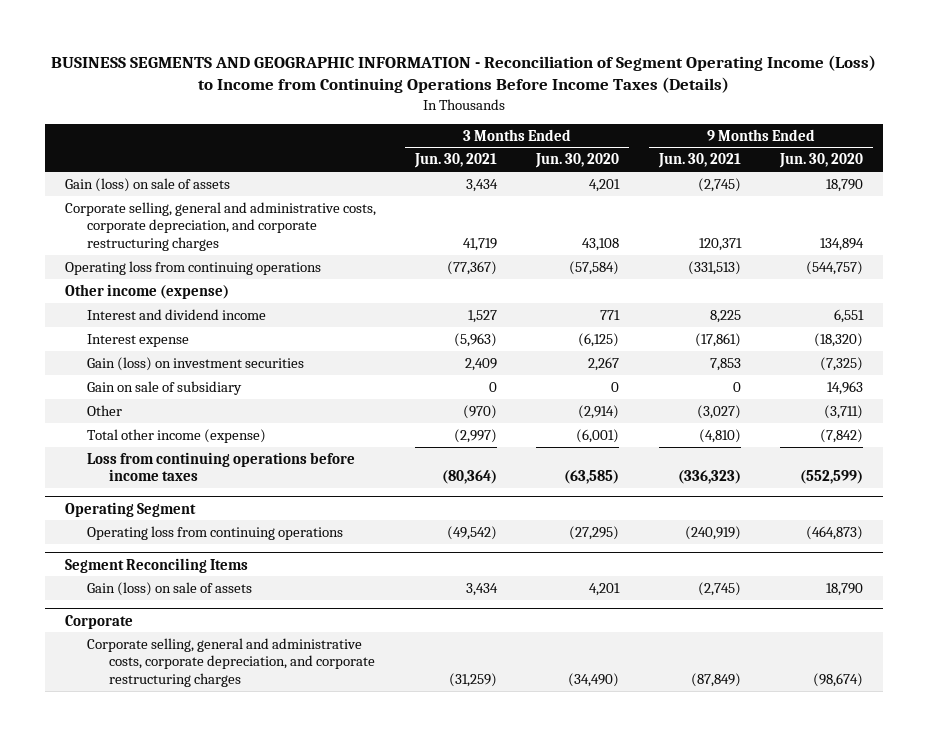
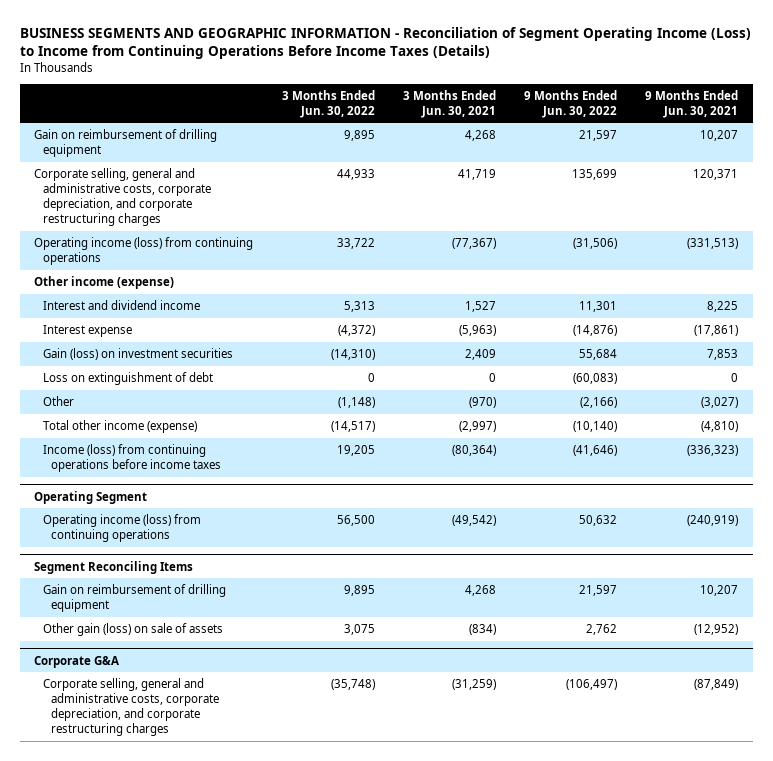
- | 3 Months Ended Jun. 30, 2021 | 3 Months Ended Jun. 30, 2020 | 9 Months Ended Jun. 30, 2021 | 9 Months Ended Jun. 30, 2020
+ | 3 Months Ended Jun. 30, 2022 | 3 Months Ended Jun. 30, 2021 | 9 Months Ended Jun. 30, 2022 | 9 Months Ended Jun. 30, 2021
- Gain (loss) on sale of assets | 3,434 | 4,201 | (2,745) | 18,790
+ Gain on reimbursement of drilling equipment | 9,895 | 4,268 | 21,597 | 10,207
- Operating loss from continuing operations | (77,367) | (57,584) | (331,513) | (544,757)
+ Operating income (loss) from continuing operations | 33,722 | (77,367) | (31,506) | (331,513)
- Gain on sale of subsidiary | 0 | 0 | 0 | 14,963
+ Loss on extinguishment of debt | 0 | 0 | (60,083) | 0
- Loss from continuing operations before income taxes | (80,364) | (63,585) | (336,323) | (552,599)
+ Income (loss) from continuing operations before income taxes | 19,205 | (80,364) | (41,646) | (336,323)
@ Operating Segment
- Operating loss from continuing operations | (49,542) | (27,295) | (240,919) | (464,873)
+ Operating income (loss) from continuing operations | 56,500 | (49,542) | 50,632 | (240,919)
@ Segment Reconciling Items
- Gain (loss) on sale of assets | 3,434 | 4,201 | (2,745) | 18,790
- Corporate
@ Segment Reconciling Items
+ Gain on reimbursement of drilling equipment | 9,895 | 4,268 | 21,597 | 10,207
+ Other gain (loss) on sale of assets | 3,075 | (834) | 2,762 | (12,952)
+ Corporate G&A

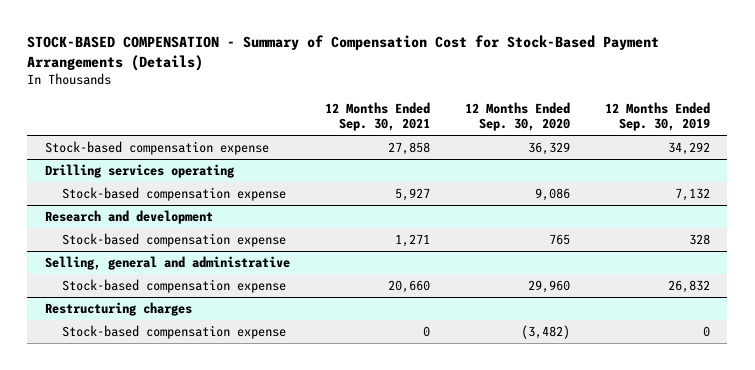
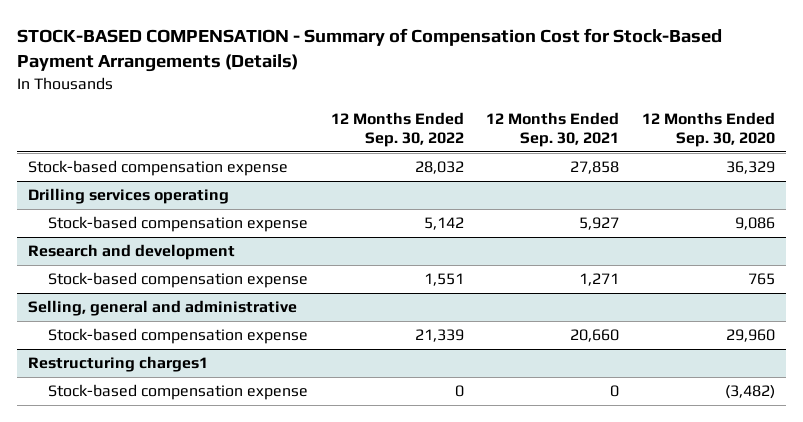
- | 12 Months Ended Sep. 30, 2021 | 12 Months Ended Sep. 30, 2020 | 12 Months Ended Sep. 30, 2019
+ | 12 Months Ended Sep. 30, 2022 | 12 Months Ended Sep. 30, 2021 | 12 Months Ended Sep. 30, 2020
- Restructuring charges
+ Restructuring charges1

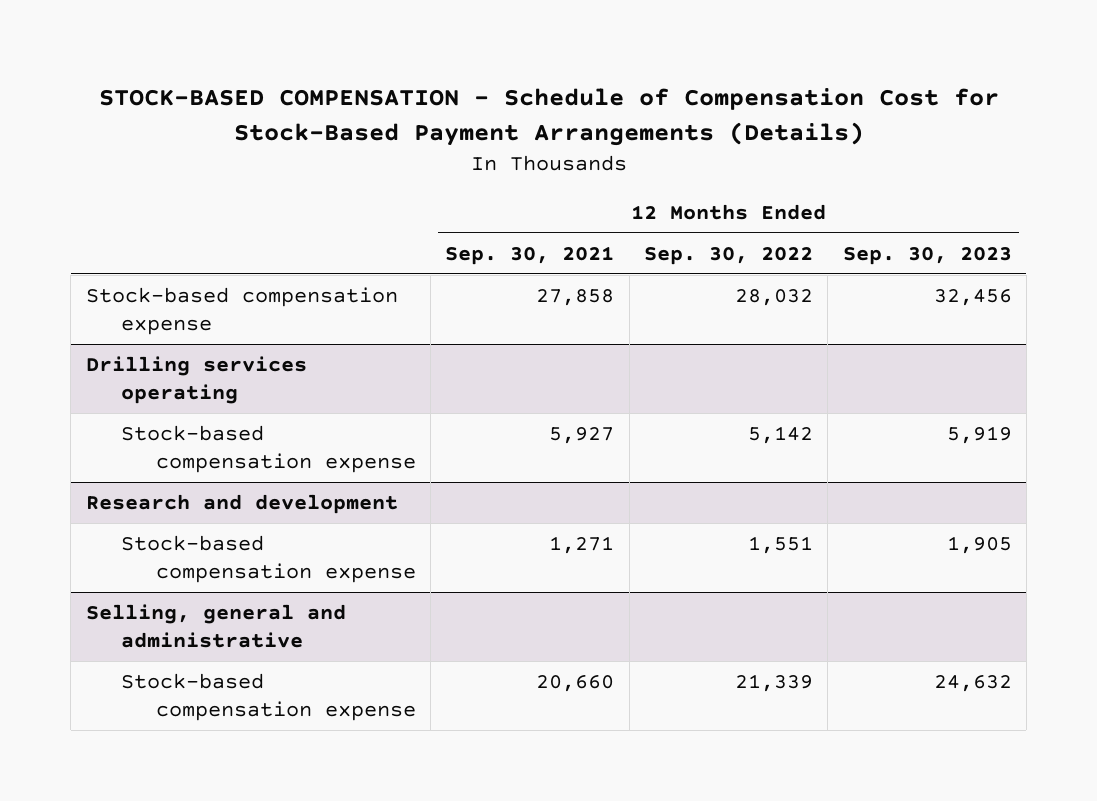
- STOCK-BASED COMPENSATION - Summary of Compensation Cost for Stock-Based Payment Arrangements (Details)
+ STOCK-BASED COMPENSATION - Schedule of Compensation Cost for Stock-Based Payment Arrangements (Details)
- | 12 Months Ended Sep. 30, 2022 | 12 Months Ended Sep. 30, 2021 | 12 Months Ended Sep. 30, 2020
+ | 12 Months Ended Sep. 30, 2021 | 12 Months Ended Sep. 30, 2022 | 12 Months Ended Sep. 30, 2023
- Restructuring charges1
- Stock-based compensation expense | 0 | 0 | (3,482)

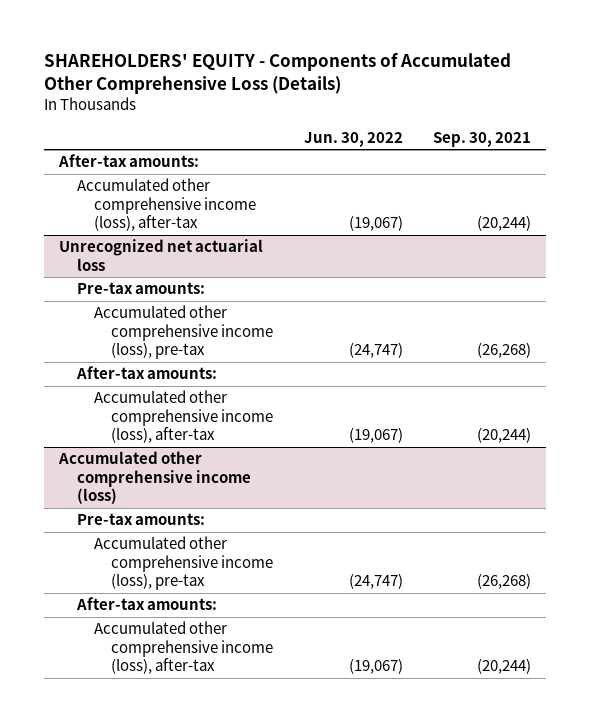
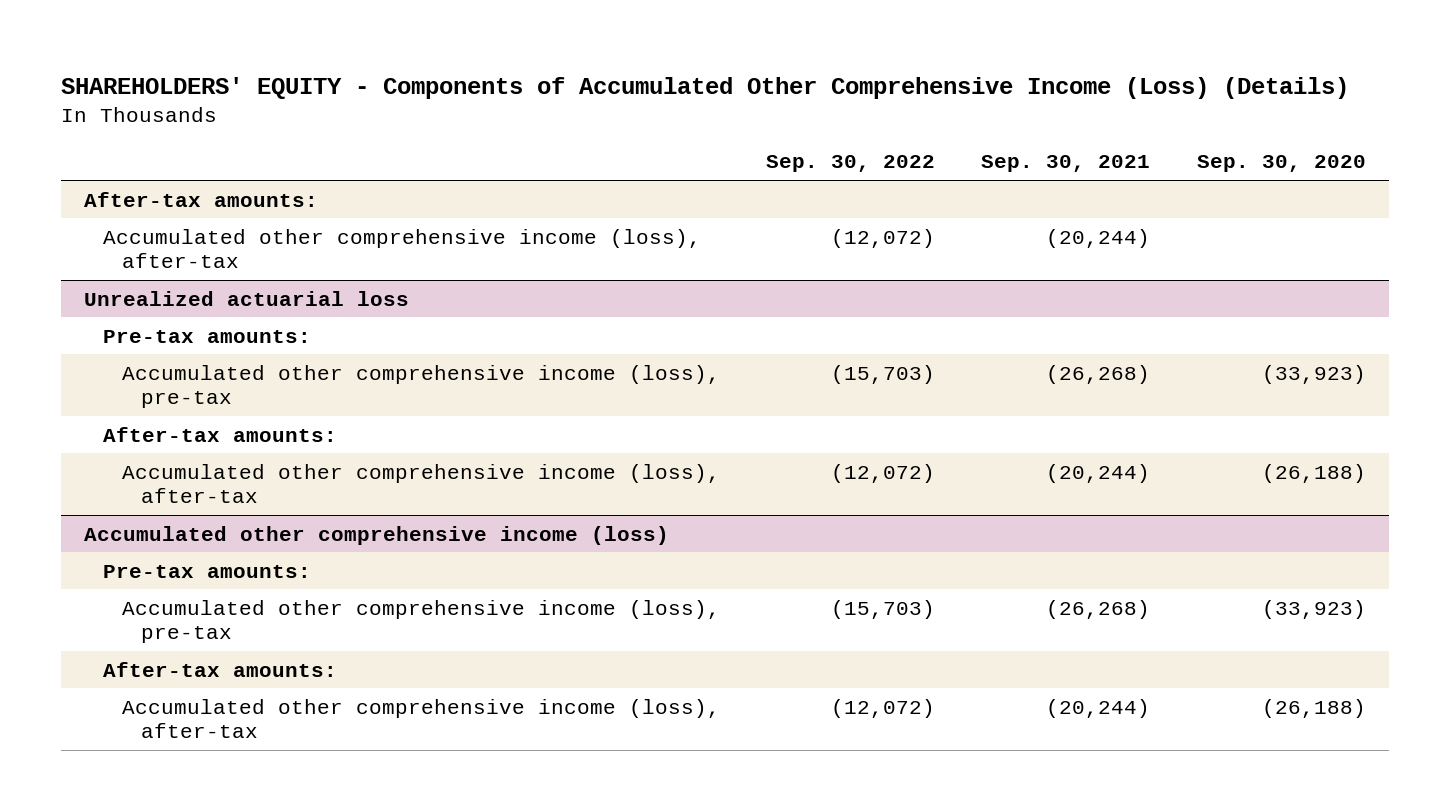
- SHAREHOLDERS' EQUITY - Components of Accumulated Other Comprehensive Loss (Details)
+ SHAREHOLDERS' EQUITY - Components of Accumulated Other Comprehensive Income (Loss) (Details)
- | Jun. 30, 2022 | Sep. 30, 2021
+ | Sep. 30, 2022 | Sep. 30, 2021 | Sep. 30, 2020
- Unrecognized net actuarial loss
+ Unrealized actuarial loss

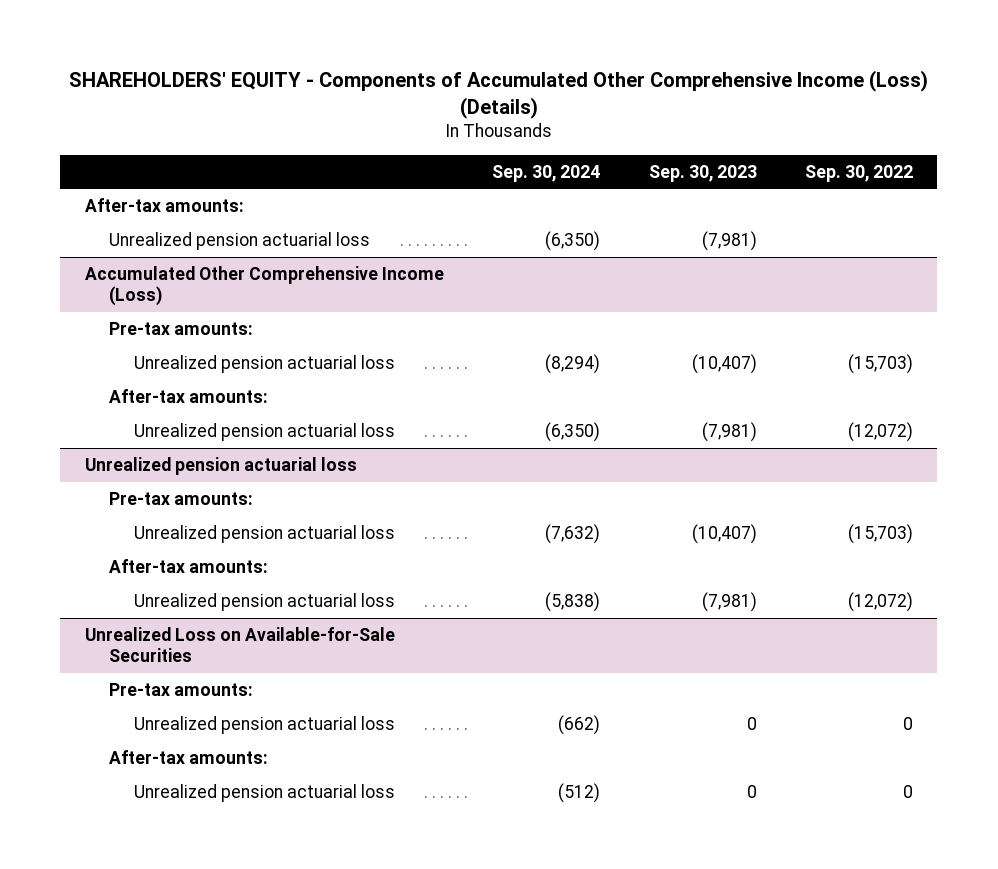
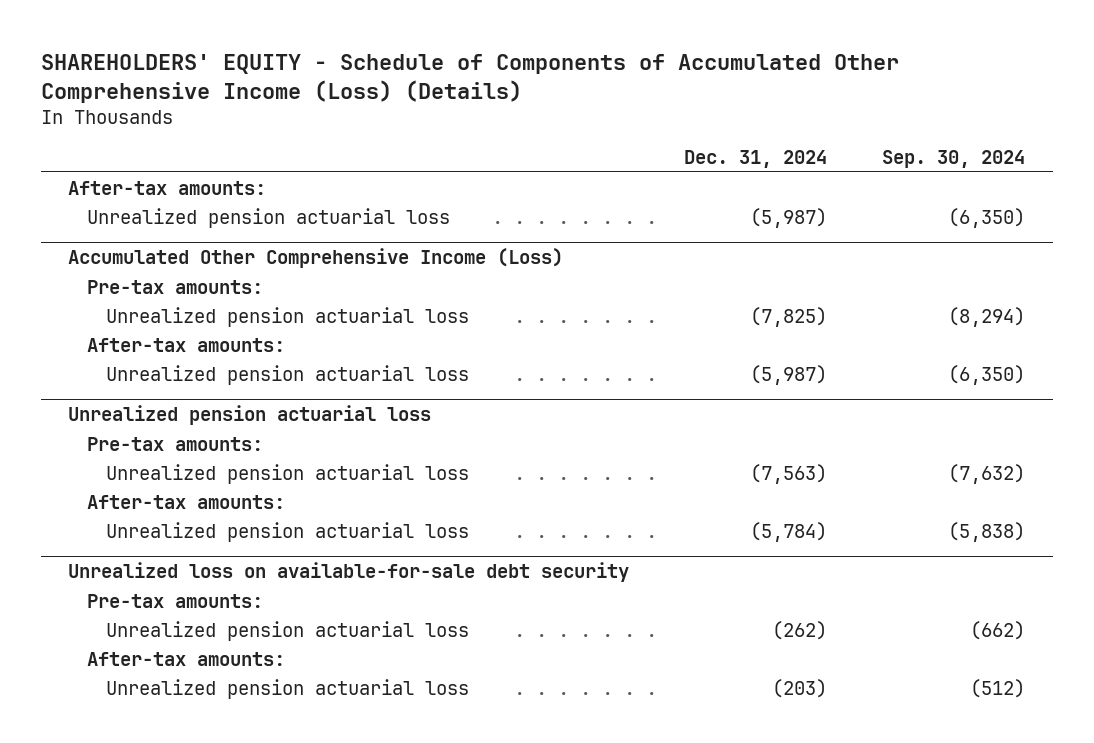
- SHAREHOLDERS' EQUITY - Components of Accumulated Other Comprehensive Income (Loss) (Details)
+ SHAREHOLDERS' EQUITY - Schedule of Components of Accumulated Other Comprehensive Income (Loss) (Details)
- | Sep. 30, 2024 | Sep. 30, 2023 | Sep. 30, 2022
+ | Dec. 31, 2024 | Sep. 30, 2024
- Unrealized Loss on Available-for-Sale Securities
+ Unrealized loss on available-for-sale debt security

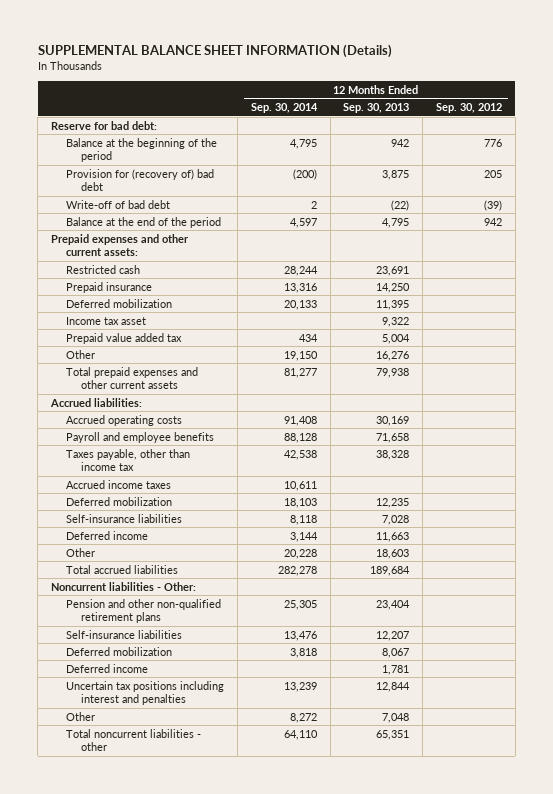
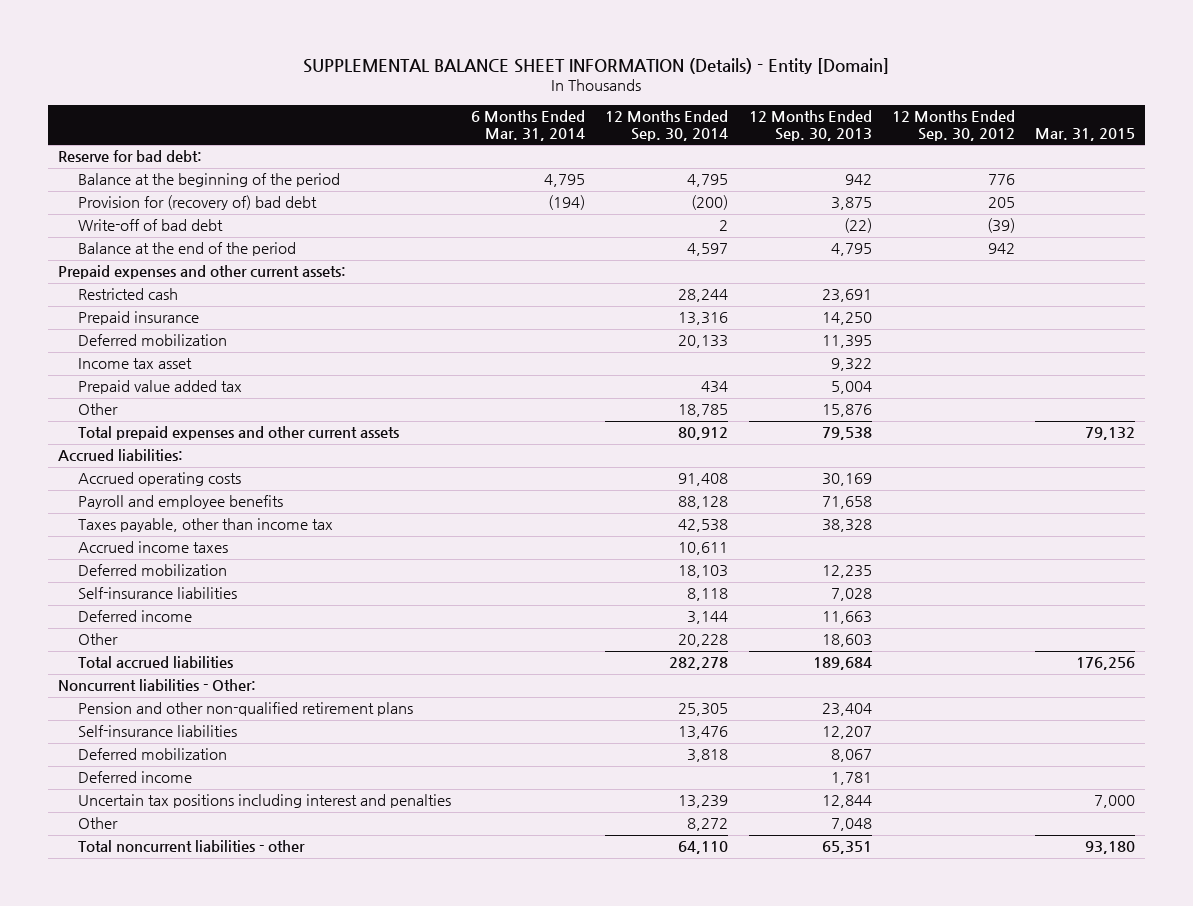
- SUPPLEMENTAL BALANCE SHEET INFORMATION (Details)
+ SUPPLEMENTAL BALANCE SHEET INFORMATION (Details) - Entity [Domain]
- | 12 Months Ended Sep. 30, 2014 | 12 Months Ended Sep. 30, 2013 | 12 Months Ended Sep. 30, 2012
+ | 6 Months Ended Mar. 31, 2014 | 12 Months Ended Sep. 30, 2014 | 12 Months Ended Sep. 30, 2013 | 12 Months Ended Sep. 30, 2012 | Mar. 31, 2015
- Other | 19,150 | 16,276 |
- Total prepaid expenses and other current assets | 81,277 | 79,938 |
+ Other | | 18,785 | 15,876 | |
+ Total prepaid expenses and other current assets | | 80,912 | 79,538 | | 79,132

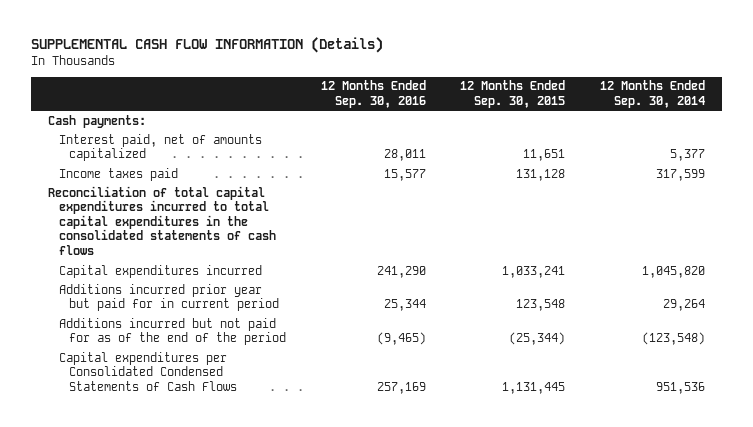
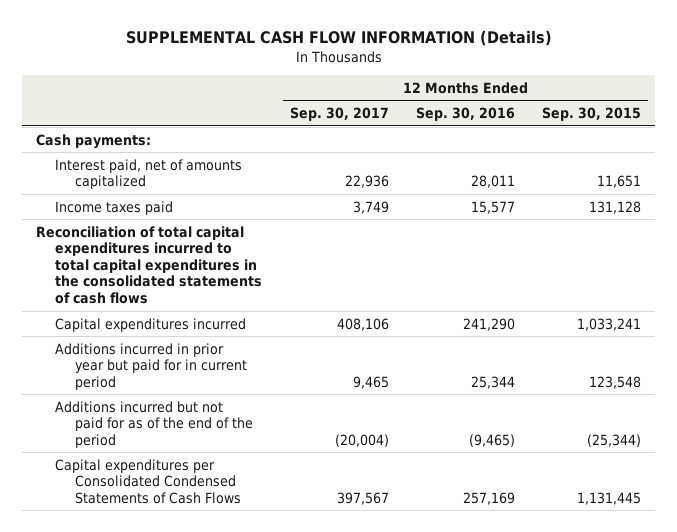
- | 12 Months Ended Sep. 30, 2016 | 12 Months Ended Sep. 30, 2015 | 12 Months Ended Sep. 30, 2014
+ | 12 Months Ended Sep. 30, 2017 | 12 Months Ended Sep. 30, 2016 | 12 Months Ended Sep. 30, 2015
- Additions incurred prior year but paid for in current period | 25,344 | 123,548 | 29,264
+ Additions incurred in prior year but paid for in current period | 9,465 | 25,344 | 123,548

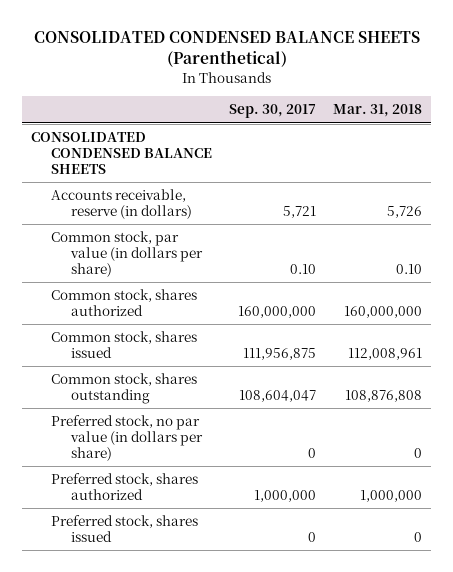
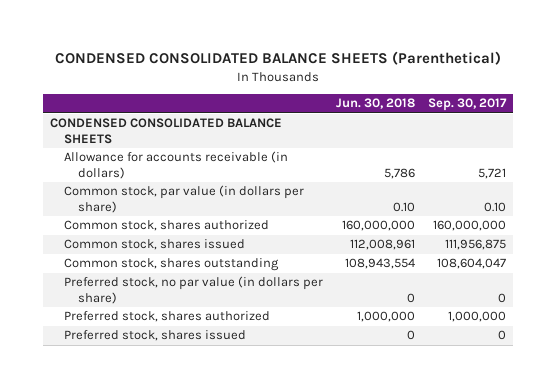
- CONSOLIDATED CONDENSED BALANCE SHEETS (Parenthetical)
+ CONDENSED CONSOLIDATED BALANCE SHEETS (Parenthetical)
- | Sep. 30, 2017 | Mar. 31, 2018
+ | Jun. 30, 2018 | Sep. 30, 2017
- CONSOLIDATED CONDENSED BALANCE SHEETS
- Accounts receivable, reserve (in dollars) | 5,721 | 5,726
+ CONDENSED CONSOLIDATED BALANCE SHEETS
+ Allowance for accounts receivable (in dollars) | 5,786 | 5,721

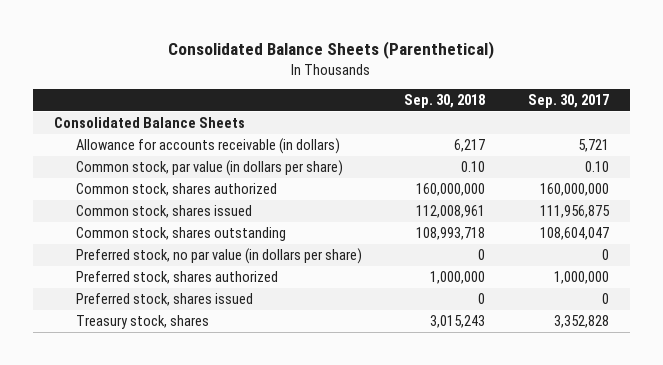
- CONDENSED CONSOLIDATED BALANCE SHEETS (Parenthetical)
+ Consolidated Balance Sheets (Parenthetical)
- | Jun. 30, 2018 | Sep. 30, 2017
+ | Sep. 30, 2018 | Sep. 30, 2017
- CONDENSED CONSOLIDATED BALANCE SHEETS
+ Consolidated Balance Sheets
+ Treasury stock, shares | 3,015,243 | 3,352,828

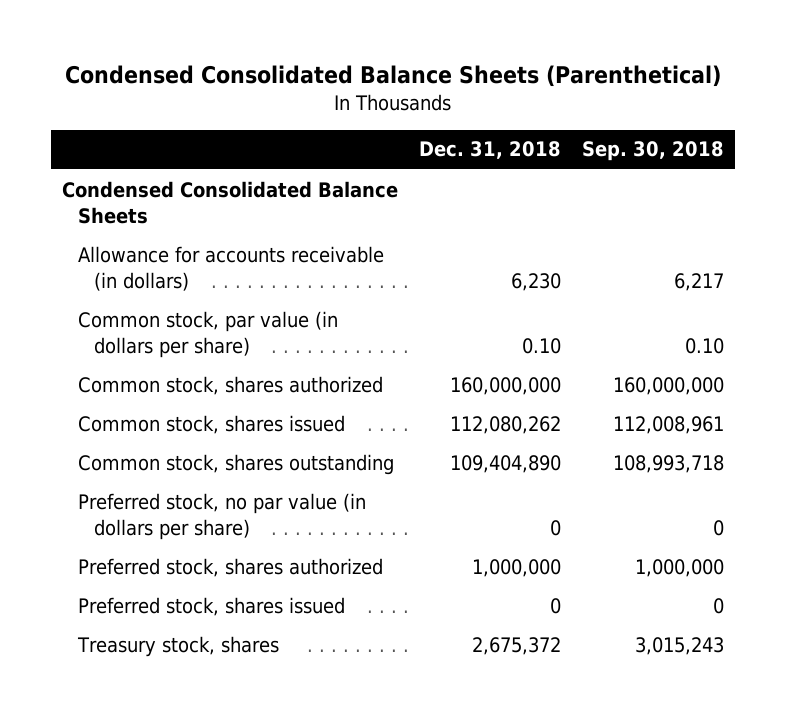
- Consolidated Balance Sheets (Parenthetical)
+ Condensed Consolidated Balance Sheets (Parenthetical)
- | Sep. 30, 2018 | Sep. 30, 2017
+ | Dec. 31, 2018 | Sep. 30, 2018
- Consolidated Balance Sheets
+ Condensed Consolidated Balance Sheets

